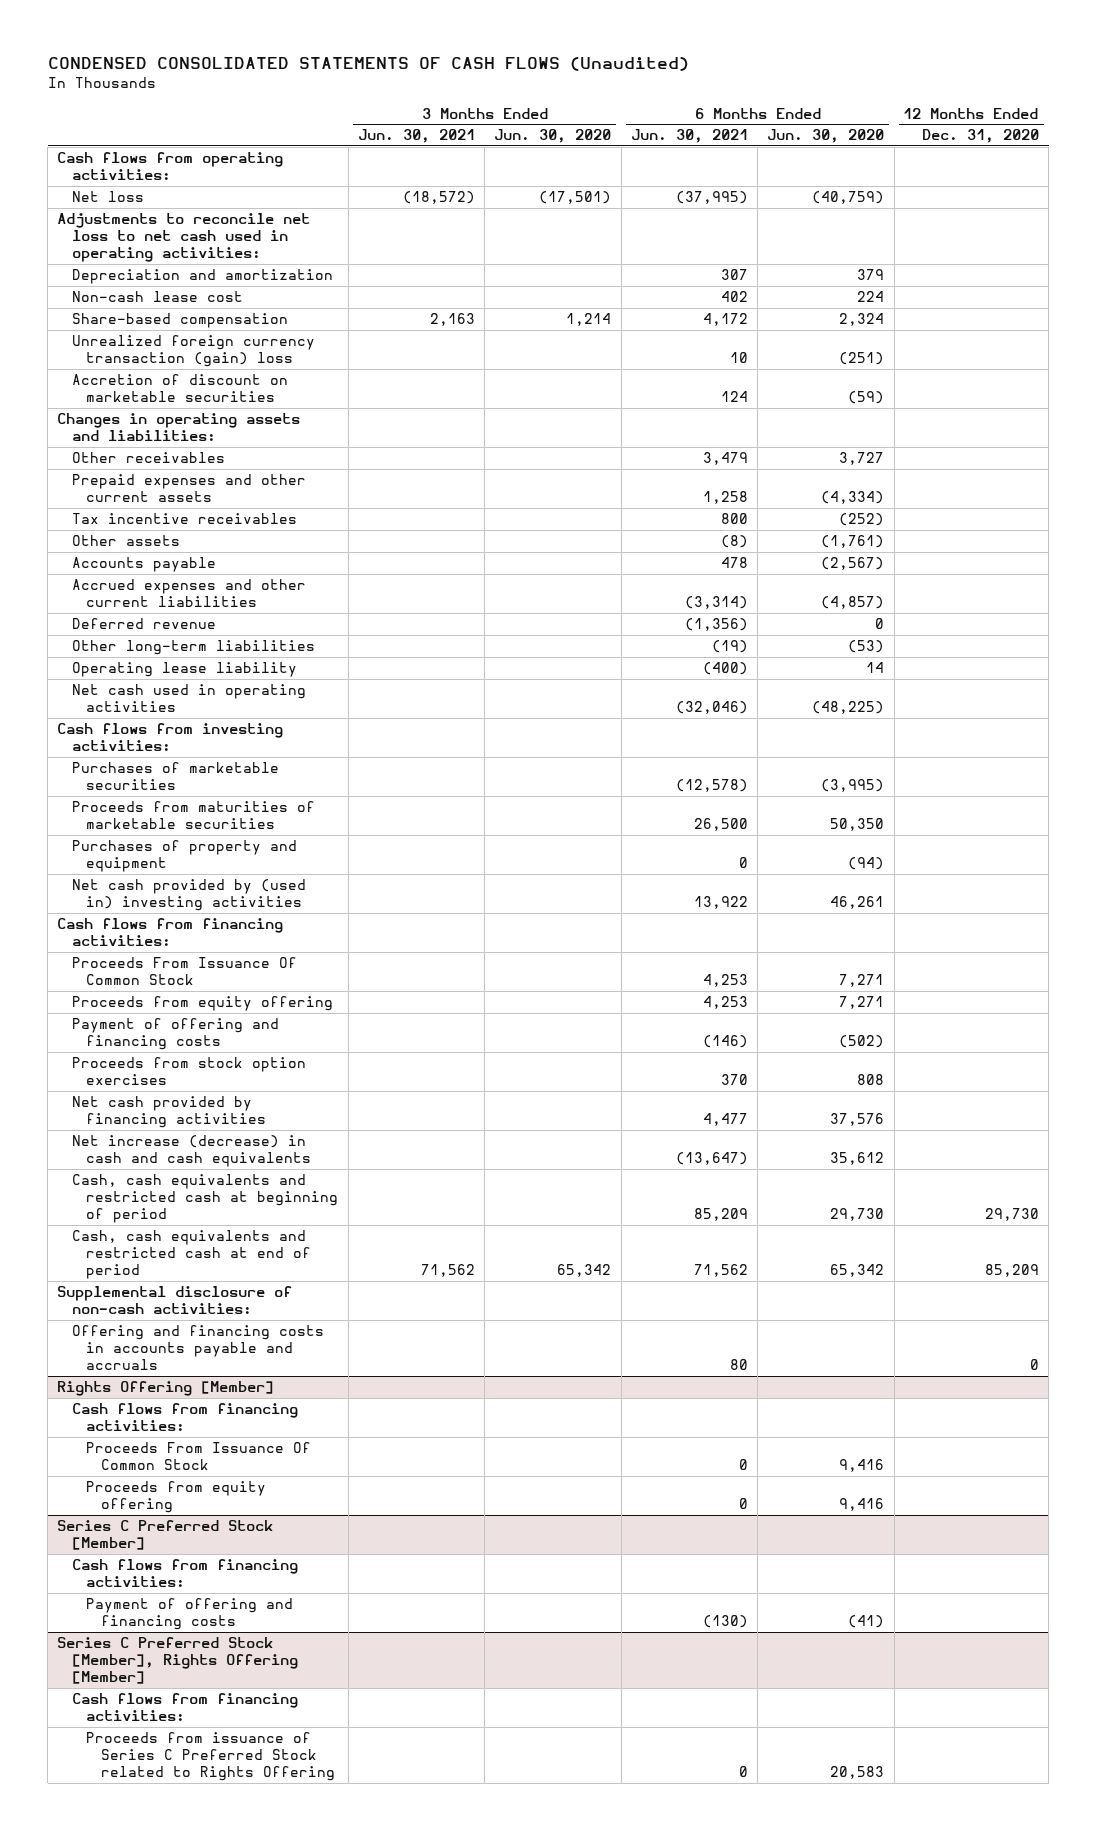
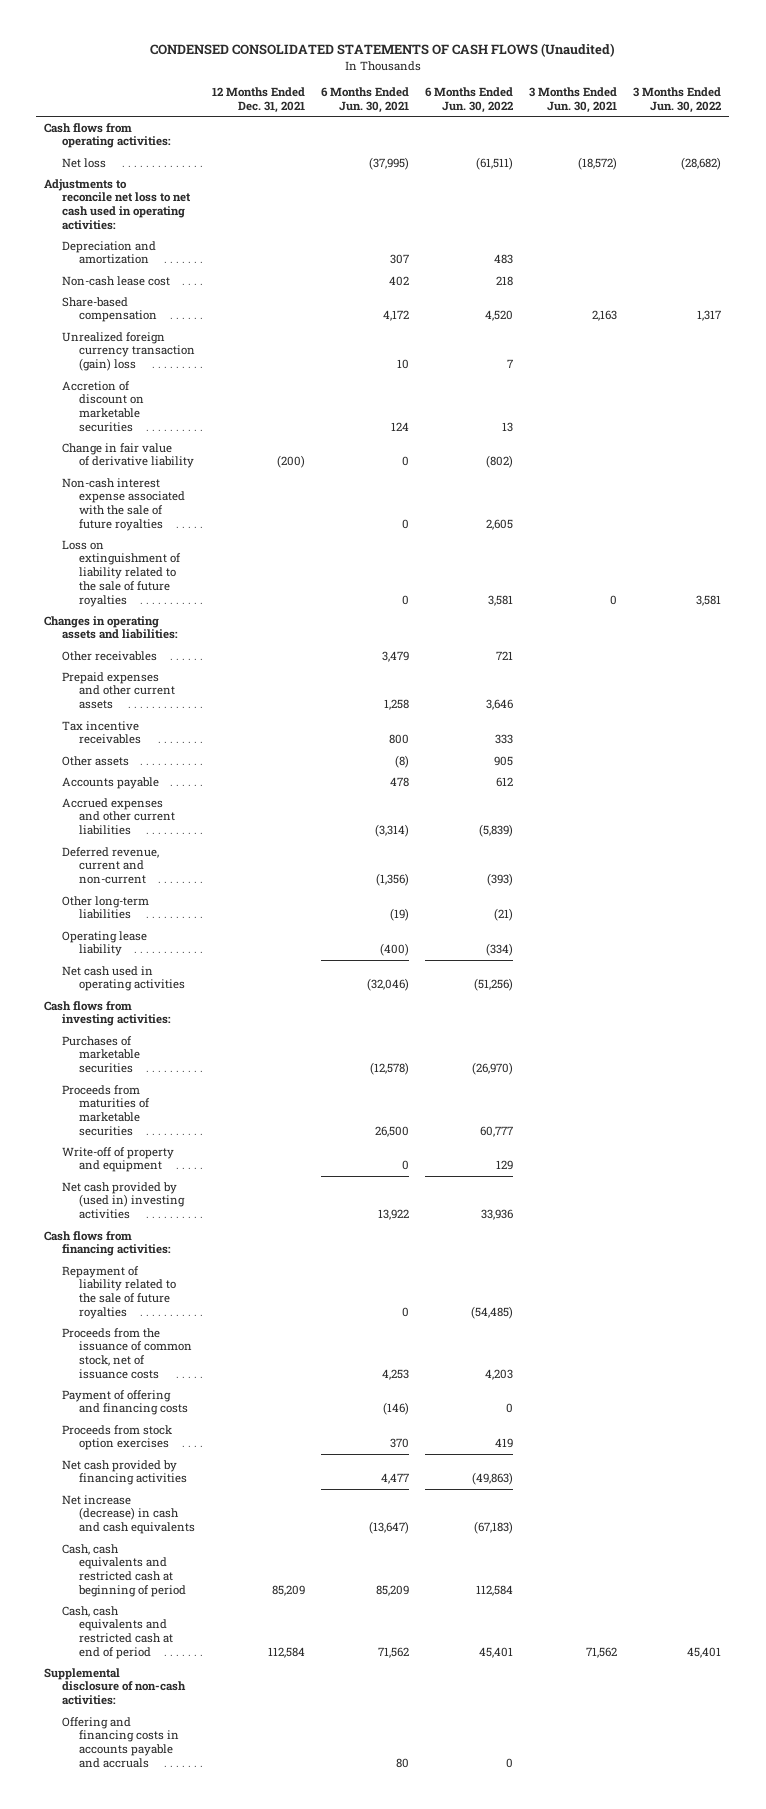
- | 3 Months Ended Jun. 30, 2021 | 3 Months Ended Jun. 30, 2020 | 6 Months Ended Jun. 30, 2021 | 6 Months Ended Jun. 30, 2020 | 12 Months Ended Dec. 31, 2020
+ | 12 Months Ended Dec. 31, 2021 | 6 Months Ended Jun. 30, 2021 | 6 Months Ended Jun. 30, 2022 | 3 Months Ended Jun. 30, 2021 | 3 Months Ended Jun. 30, 2022
+ Change in fair value of derivative liability | (200) | 0 | (802) | |
+ Non-cash interest expense associated with the sale of future royalties | | 0 | 2,605 | |
+ Loss on extinguishment of liability related to the sale of future royalties | | 0 | 3,581 | 0 | 3,581
- Deferred revenue | | | (1,356) | 0 |
+ Deferred revenue, current and non-current | | (1,356) | (393) | |
- Purchases of property and equipment | | | 0 | (94) |
+ Write-off of property and equipment | | 0 | 129 | |
- Proceeds From Issuance Of Common Stock | | | 4,253 | 7,271 |
- Proceeds from equity offering | | | 4,253 | 7,271 |
+ Repayment of liability related to the sale of future royalties | | 0 | (54,485) | |
+ Proceeds from the issuance of common stock, net of issuance costs | | 4,253 | 4,203 | |
- Rights Offering [Member]
- Cash flows from financing activities:
- Proceeds From Issuance Of Common Stock | | | 0 | 9,416 |
- Proceeds from equity offering | | | 0 | 9,416 |
- Series C Preferred Stock [Member]
- Cash flows from financing activities:
- Payment of offering and financing costs | | | (130) | (41) |
- Series C Preferred Stock [Member], Rights Offering [Member]
- Cash flows from financing activities:
- Proceeds from issuance of Series C Preferred Stock related to Rights Offering | | | 0 | 20,583 |

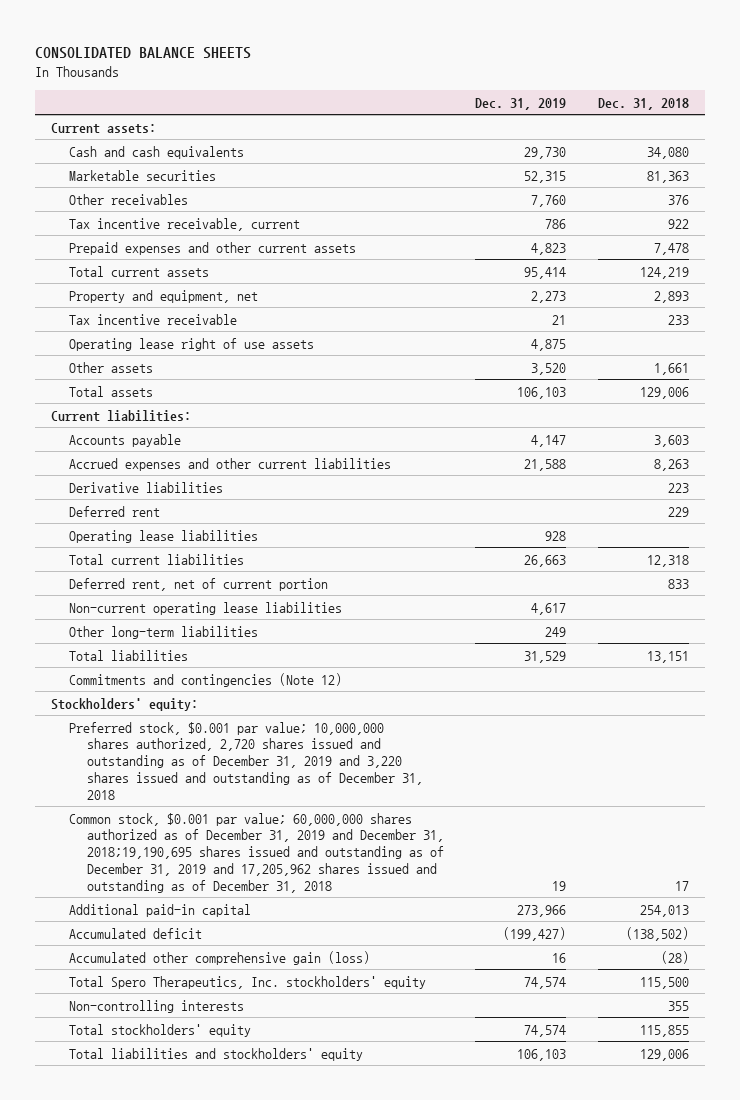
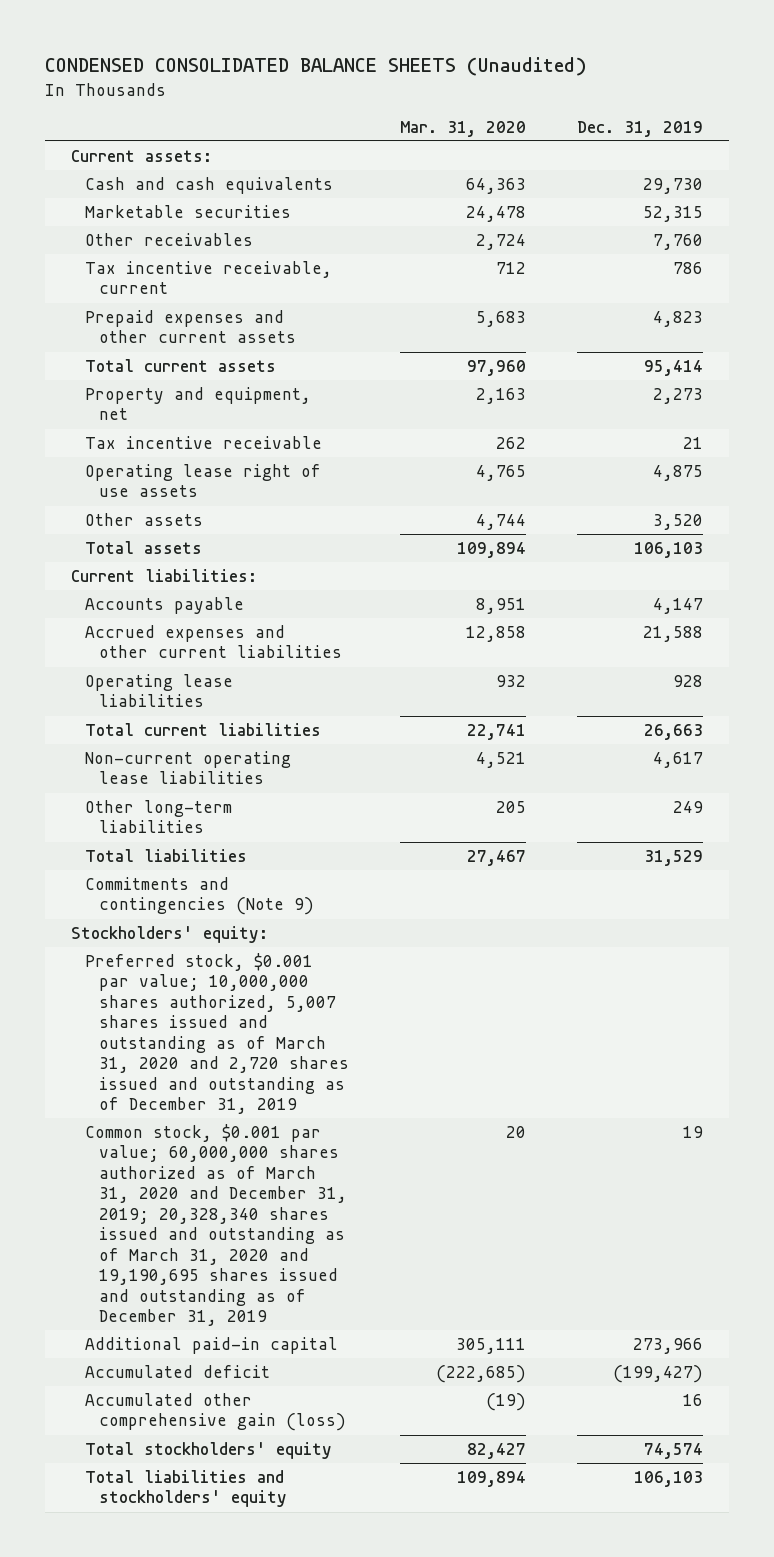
- CONSOLIDATED BALANCE SHEETS
+ CONDENSED CONSOLIDATED BALANCE SHEETS (Unaudited)
- | Dec. 31, 2019 | Dec. 31, 2018
+ | Mar. 31, 2020 | Dec. 31, 2019
- Derivative liabilities | | 223
- Deferred rent | | 229
- Deferred rent, net of current portion | | 833
- Commitments and contingencies (Note 12)
+ Commitments and contingencies (Note 9)
- Preferred stock, $0.001 par value; 10,000,000 shares authorized, 2,720 shares issued and outstanding as of December 31, 2019 and 3,220 shares issued and outstanding as of December 31, 2018
- Common stock, $0.001 par value; 60,000,000 shares authorized as of December 31, 2019 and December 31, 2018;19,190,695 shares issued and outstanding as of December 31, 2019 and 17,205,962 shares issued and outstanding as of December 31, 2018 | 19 | 17
+ Preferred stock, $0.001 par value; 10,000,000 shares authorized, 5,007 shares issued and outstanding as of March 31, 2020 and 2,720 shares issued and outstanding as of December 31, 2019
+ Common stock, $0.001 par value; 60,000,000 shares authorized as of March 31, 2020 and December 31, 2019; 20,328,340 shares issued and outstanding as of March 31, 2020 and 19,190,695 shares issued and outstanding as of December 31, 2019 | 20 | 19
- Total Spero Therapeutics, Inc. stockholders' equity | 74,574 | 115,500
- Non-controlling interests | | 355

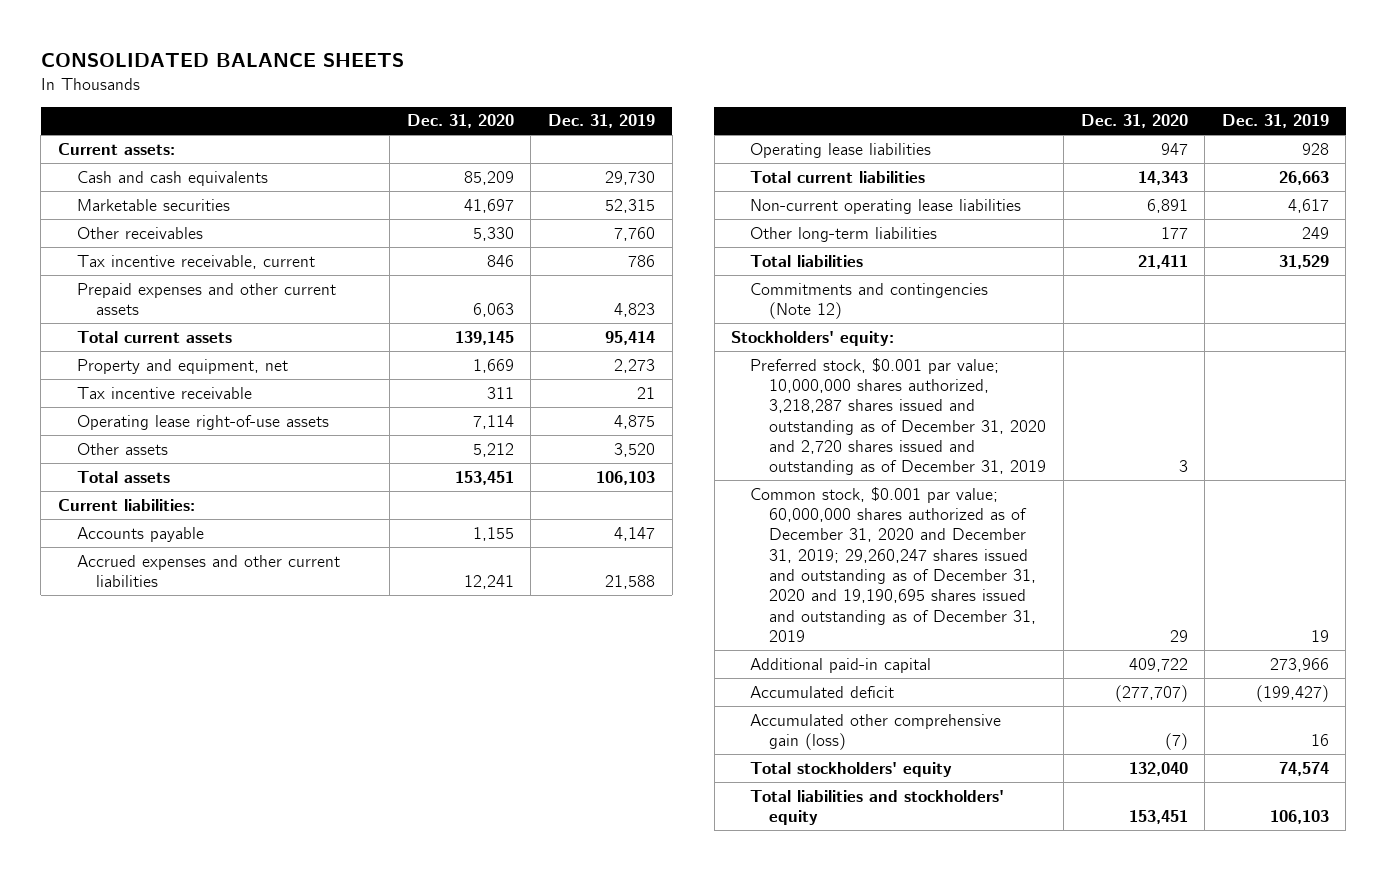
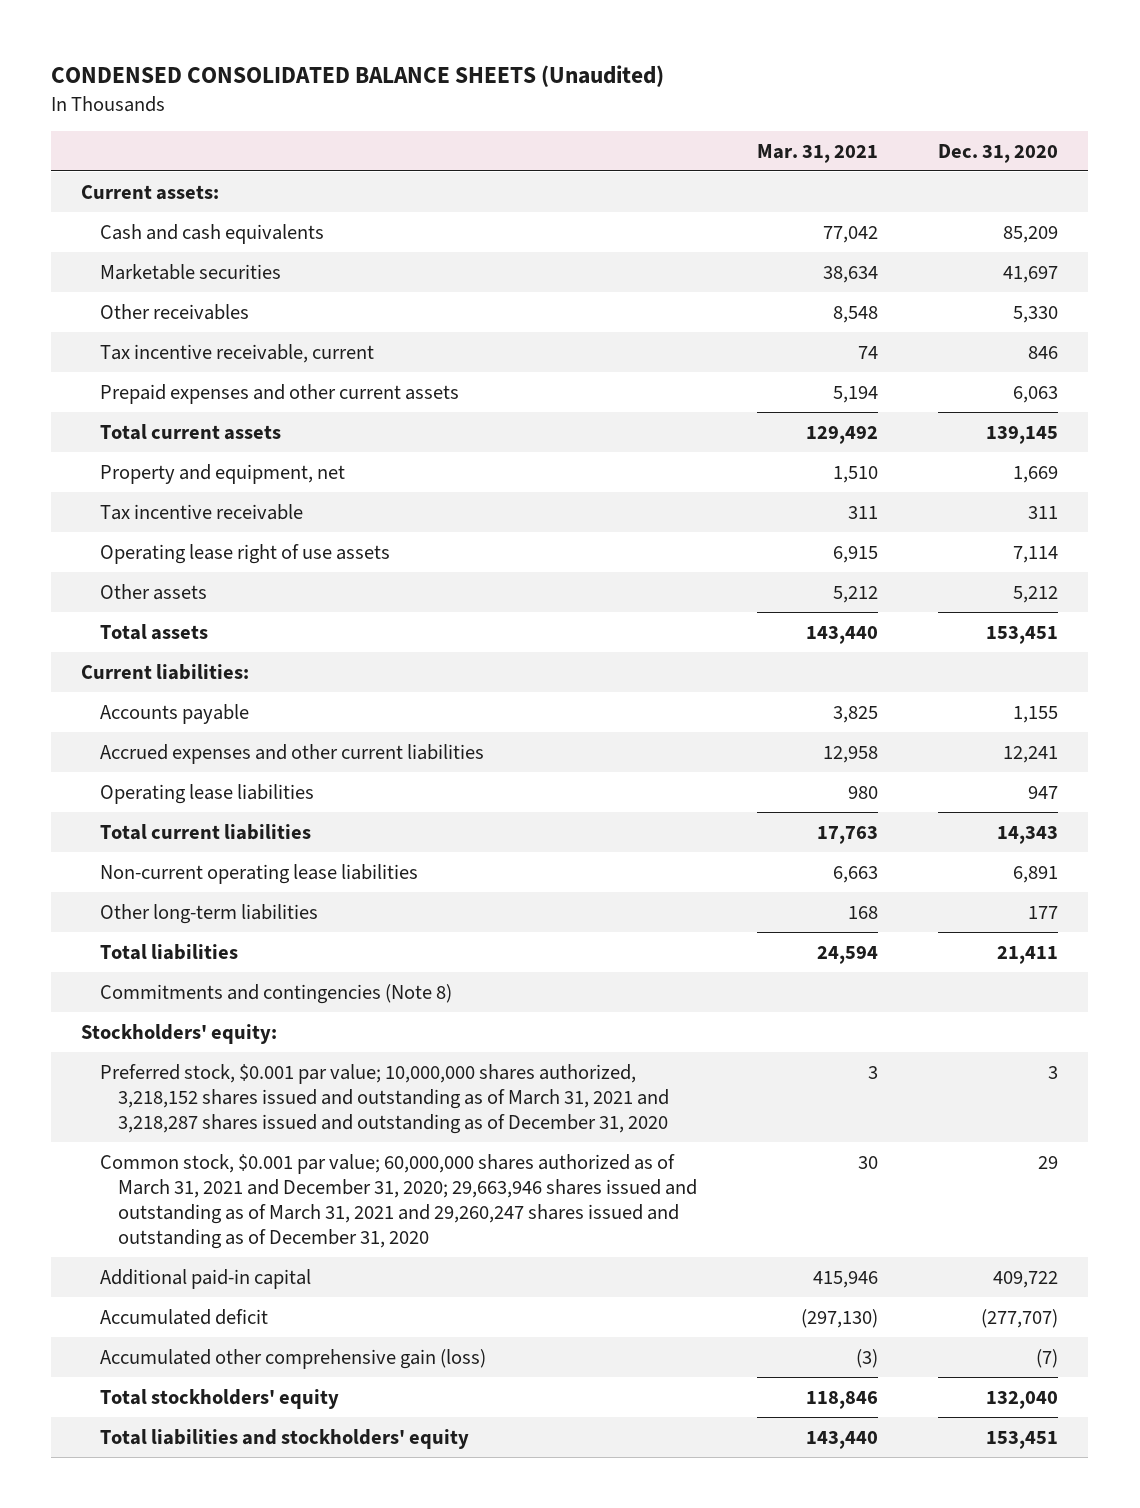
- CONSOLIDATED BALANCE SHEETS
+ CONDENSED CONSOLIDATED BALANCE SHEETS (Unaudited)
- | Dec. 31, 2020 | Dec. 31, 2019
+ | Mar. 31, 2021 | Dec. 31, 2020
- Operating lease right-of-use assets | 7,114 | 4,875
+ Operating lease right of use assets | 6,915 | 7,114
- Commitments and contingencies (Note 12)
+ Commitments and contingencies (Note 8)
- Preferred stock, $0.001 par value; 10,000,000 shares authorized, 3,218,287 shares issued and outstanding as of December 31, 2020 and 2,720 shares issued and outstanding as of December 31, 2019 | 3 |
- Common stock, $0.001 par value; 60,000,000 shares authorized as of December 31, 2020 and December 31, 2019; 29,260,247 shares issued and outstanding as of December 31, 2020 and 19,190,695 shares issued and outstanding as of December 31, 2019 | 29 | 19
+ Preferred stock, $0.001 par value; 10,000,000 shares authorized, 3,218,152 shares issued and outstanding as of March 31, 2021 and 3,218,287 shares issued and outstanding as of December 31, 2020 | 3 | 3
+ Common stock, $0.001 par value; 60,000,000 shares authorized as of March 31, 2021 and December 31, 2020; 29,663,946 shares issued and outstanding as of March 31, 2021 and 29,260,247 shares issued and outstanding as of December 31, 2020 | 30 | 29

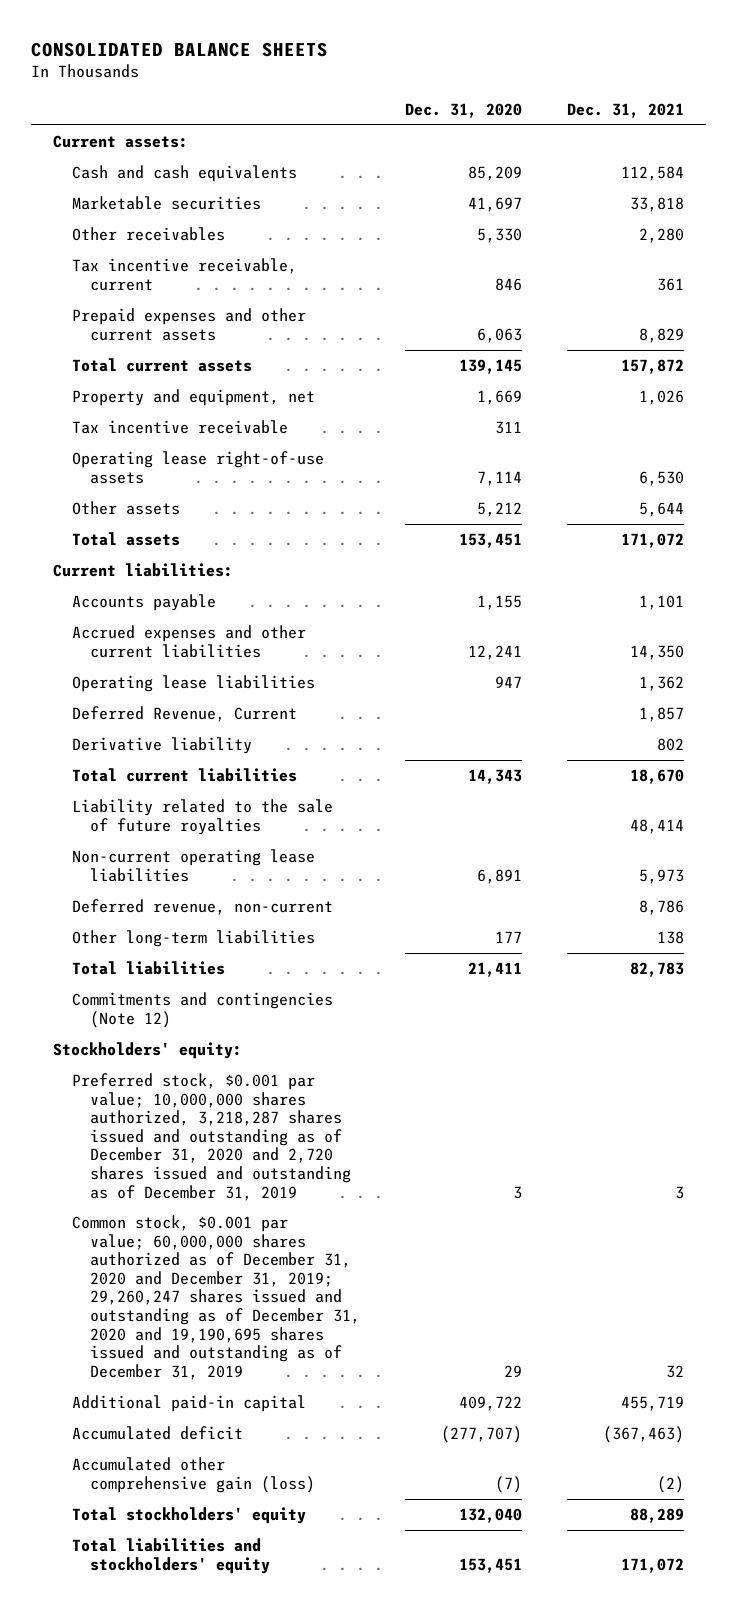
- CONDENSED CONSOLIDATED BALANCE SHEETS (Unaudited)
+ CONSOLIDATED BALANCE SHEETS
- | Mar. 31, 2021 | Dec. 31, 2020
+ | Dec. 31, 2020 | Dec. 31, 2021
- Operating lease right of use assets | 6,915 | 7,114
+ Operating lease right-of-use assets | 7,114 | 6,530
+ Deferred Revenue, Current | | 1,857
+ Derivative liability | | 802
+ Liability related to the sale of future royalties | | 48,414
+ Deferred revenue, non-current | | 8,786
- Commitments and contingencies (Note 8)
+ Commitments and contingencies (Note 12)
- Preferred stock, $0.001 par value; 10,000,000 shares authorized, 3,218,152 shares issued and outstanding as of March 31, 2021 and 3,218,287 shares issued and outstanding as of December 31, 2020 | 3 | 3
- Common stock, $0.001 par value; 60,000,000 shares authorized as of March 31, 2021 and December 31, 2020; 29,663,946 shares issued and outstanding as of March 31, 2021 and 29,260,247 shares issued and outstanding as of December 31, 2020 | 30 | 29
+ Preferred stock, $0.001 par value; 10,000,000 shares authorized, 3,218,287 shares issued and outstanding as of December 31, 2020 and 2,720 shares issued and outstanding as of December 31, 2019 | 3 | 3
+ Common stock, $0.001 par value; 60,000,000 shares authorized as of December 31, 2020 and December 31, 2019; 29,260,247 shares issued and outstanding as of December 31, 2020 and 19,190,695 shares issued and outstanding as of December 31, 2019 | 29 | 32

